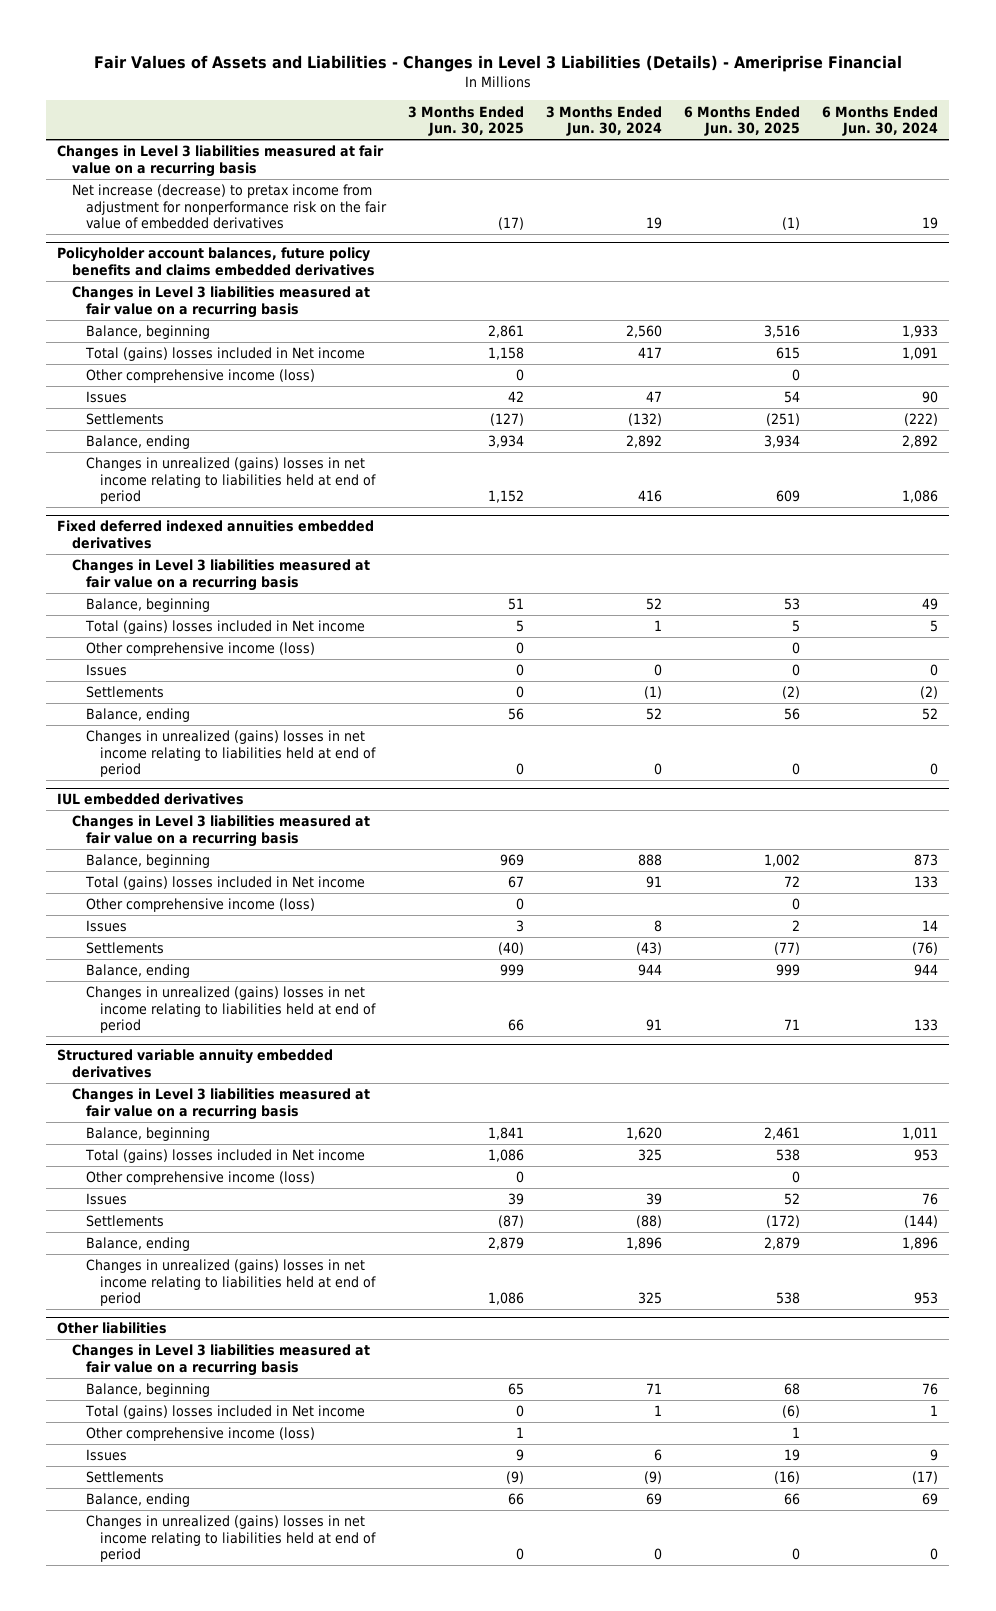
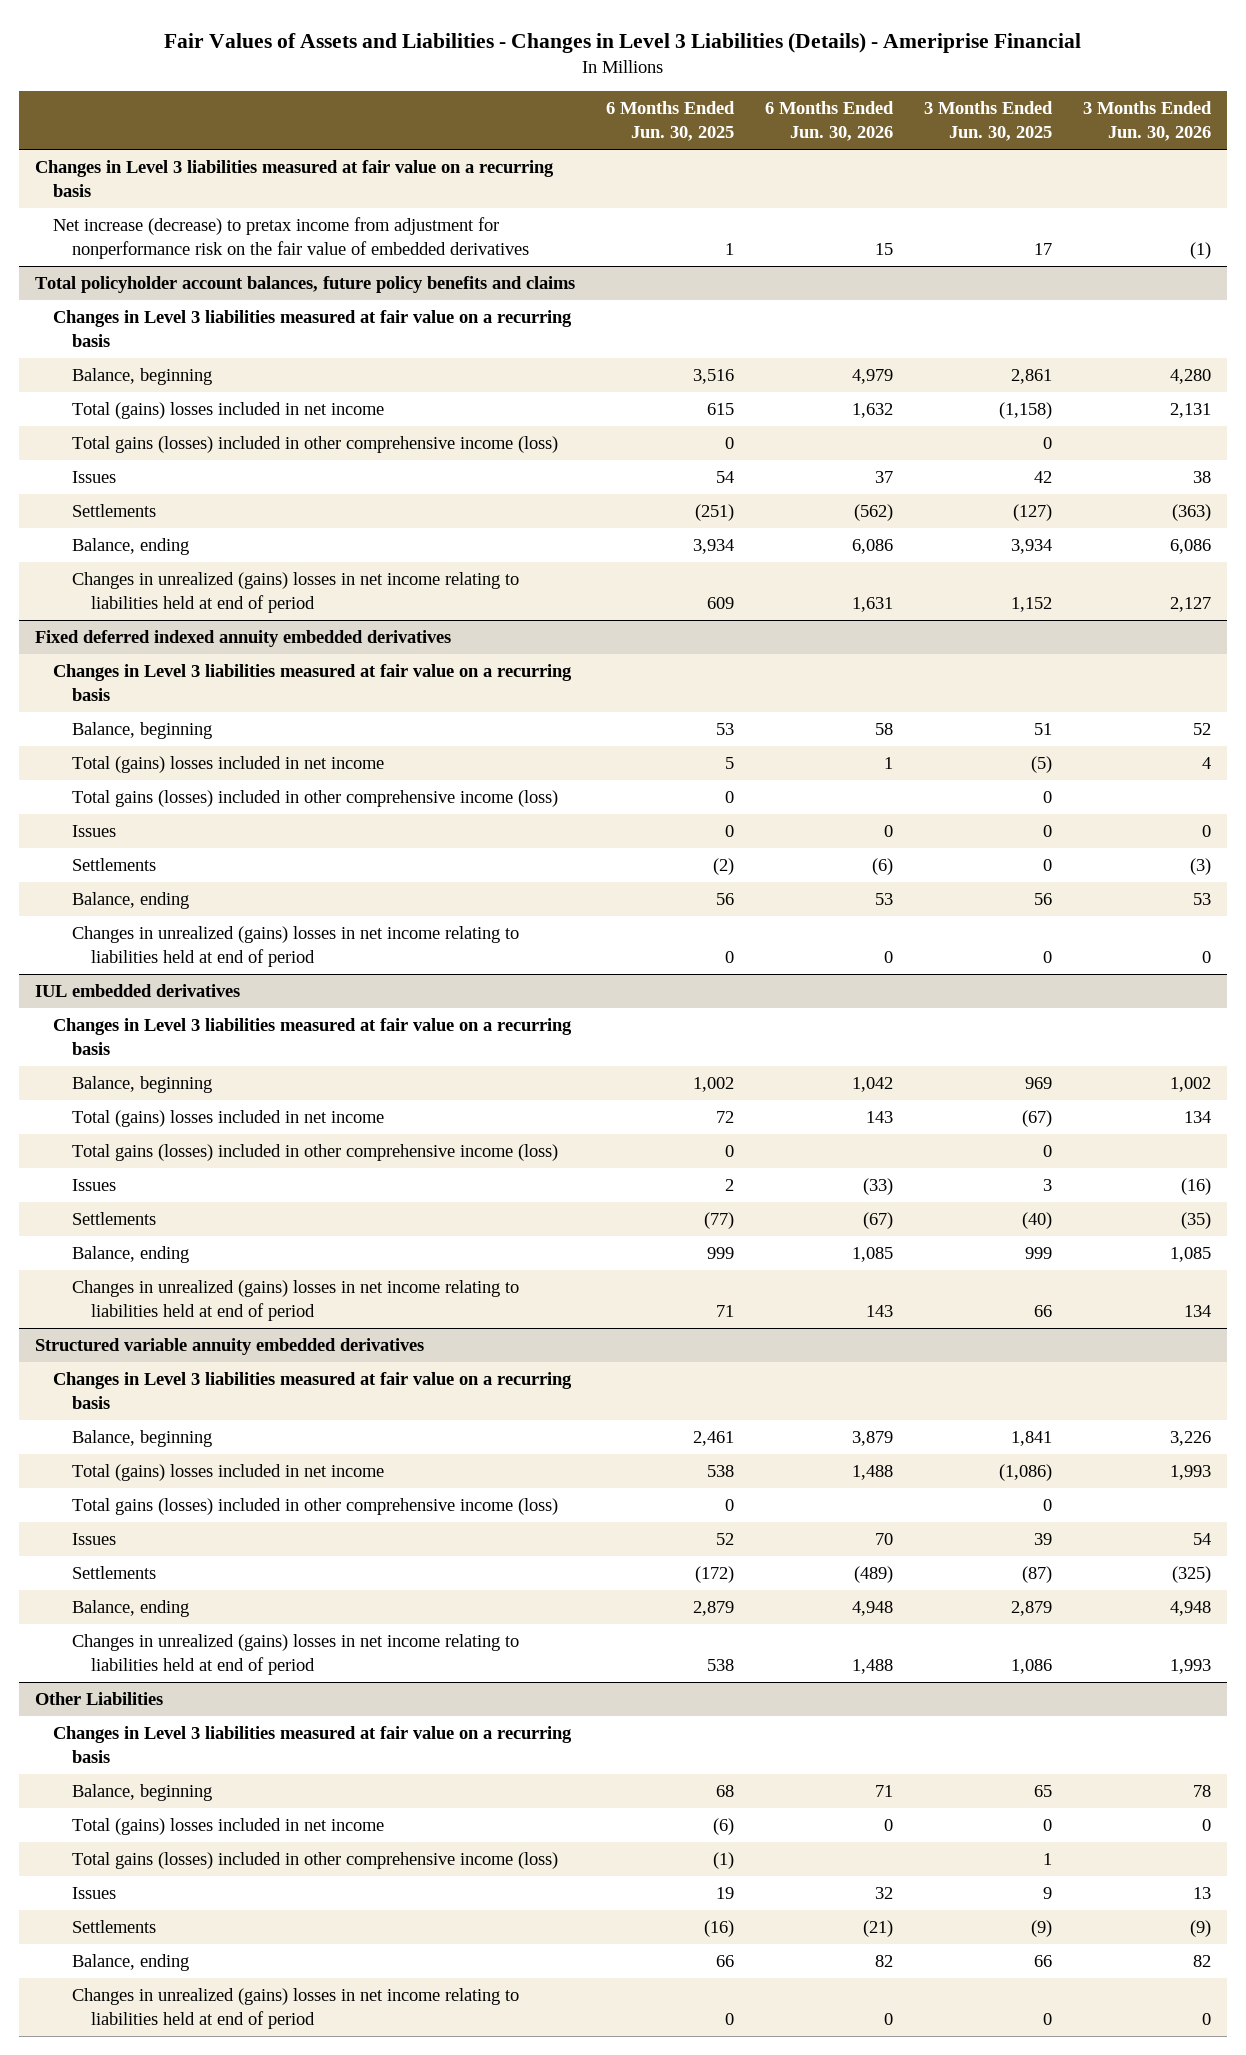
- | 3 Months Ended Jun. 30, 2025 | 3 Months Ended Jun. 30, 2024 | 6 Months Ended Jun. 30, 2025 | 6 Months Ended Jun. 30, 2024
+ | 6 Months Ended Jun. 30, 2025 | 6 Months Ended Jun. 30, 2026 | 3 Months Ended Jun. 30, 2025 | 3 Months Ended Jun. 30, 2026
- Net increase (decrease) to pretax income from adjustment for nonperformance risk on the fair value of embedded derivatives | (17) | 19 | (1) | 19
- Policyholder account balances, future policy benefits and claims embedded derivatives
+ Net increase (decrease) to pretax income from adjustment for nonperformance risk on the fair value of embedded derivatives | 1 | 15 | 17 | (1)
+ Total policyholder account balances, future policy benefits and claims
- Total (gains) losses included in Net income | 1,158 | 417 | 615 | 1,091
- Other comprehensive income (loss) | 0 | | 0 |
+ Total (gains) losses included in net income | 615 | 1,632 | (1,158) | 2,131
+ Total gains (losses) included in other comprehensive income (loss) | 0 | | 0 |
- Fixed deferred indexed annuities embedded derivatives
+ Fixed deferred indexed annuity embedded derivatives
- Total (gains) losses included in Net income | 5 | 1 | 5 | 5
- Other comprehensive income (loss) | 0 | | 0 |
+ Total (gains) losses included in net income | 5 | 1 | (5) | 4
+ Total gains (losses) included in other comprehensive income (loss) | 0 | | 0 |
@ IUL embedded derivatives
- Total (gains) losses included in Net income | 67 | 91 | 72 | 133
- Other comprehensive income (loss) | 0 | | 0 |
+ Total (gains) losses included in net income | 72 | 143 | (67) | 134
+ Total gains (losses) included in other comprehensive income (loss) | 0 | | 0 |
@ Structured variable annuity embedded derivatives
- Total (gains) losses included in Net income | 1,086 | 325 | 538 | 953
- Other comprehensive income (loss) | 0 | | 0 |
+ Total (gains) losses included in net income | 538 | 1,488 | (1,086) | 1,993
+ Total gains (losses) included in other comprehensive income (loss) | 0 | | 0 |
- Other liabilities
+ Other Liabilities
- Total (gains) losses included in Net income | 0 | 1 | (6) | 1
- Other comprehensive income (loss) | 1 | | 1 |
+ Total (gains) losses included in net income | (6) | 0 | 0 | 0
+ Total gains (losses) included in other comprehensive income (loss) | (1) | | 1 |

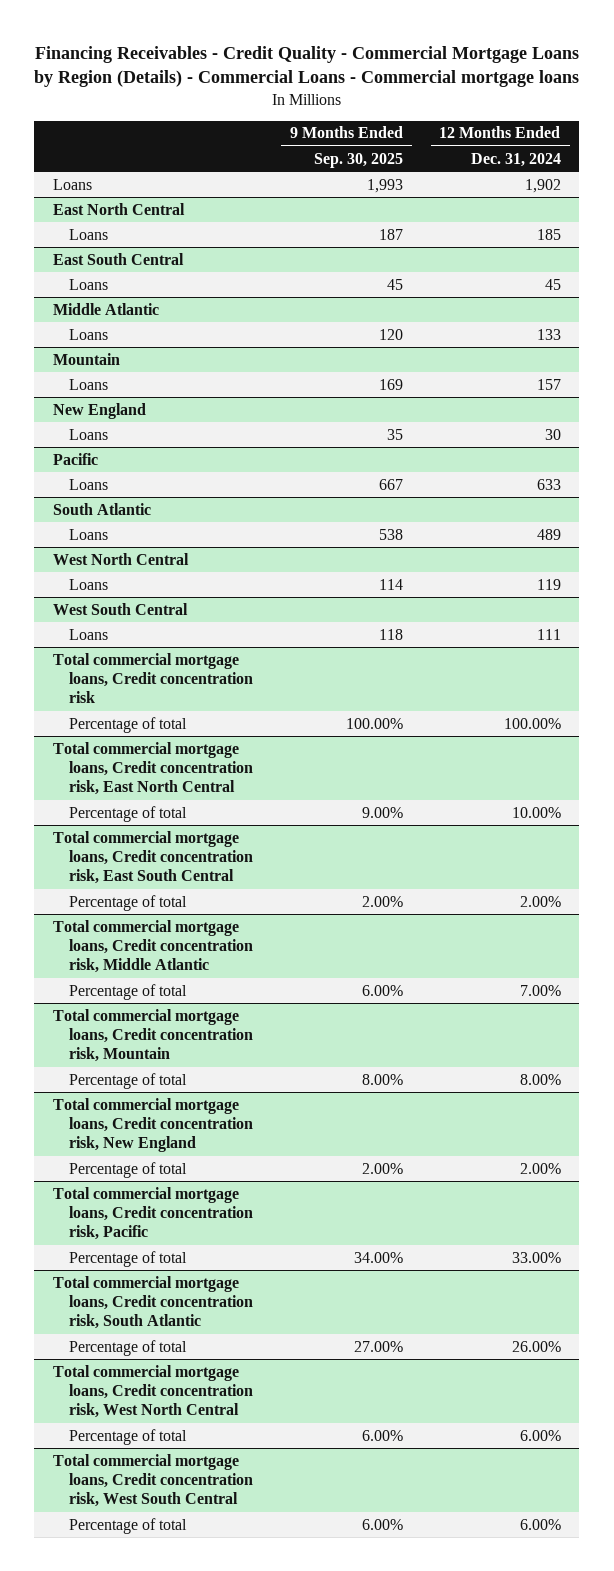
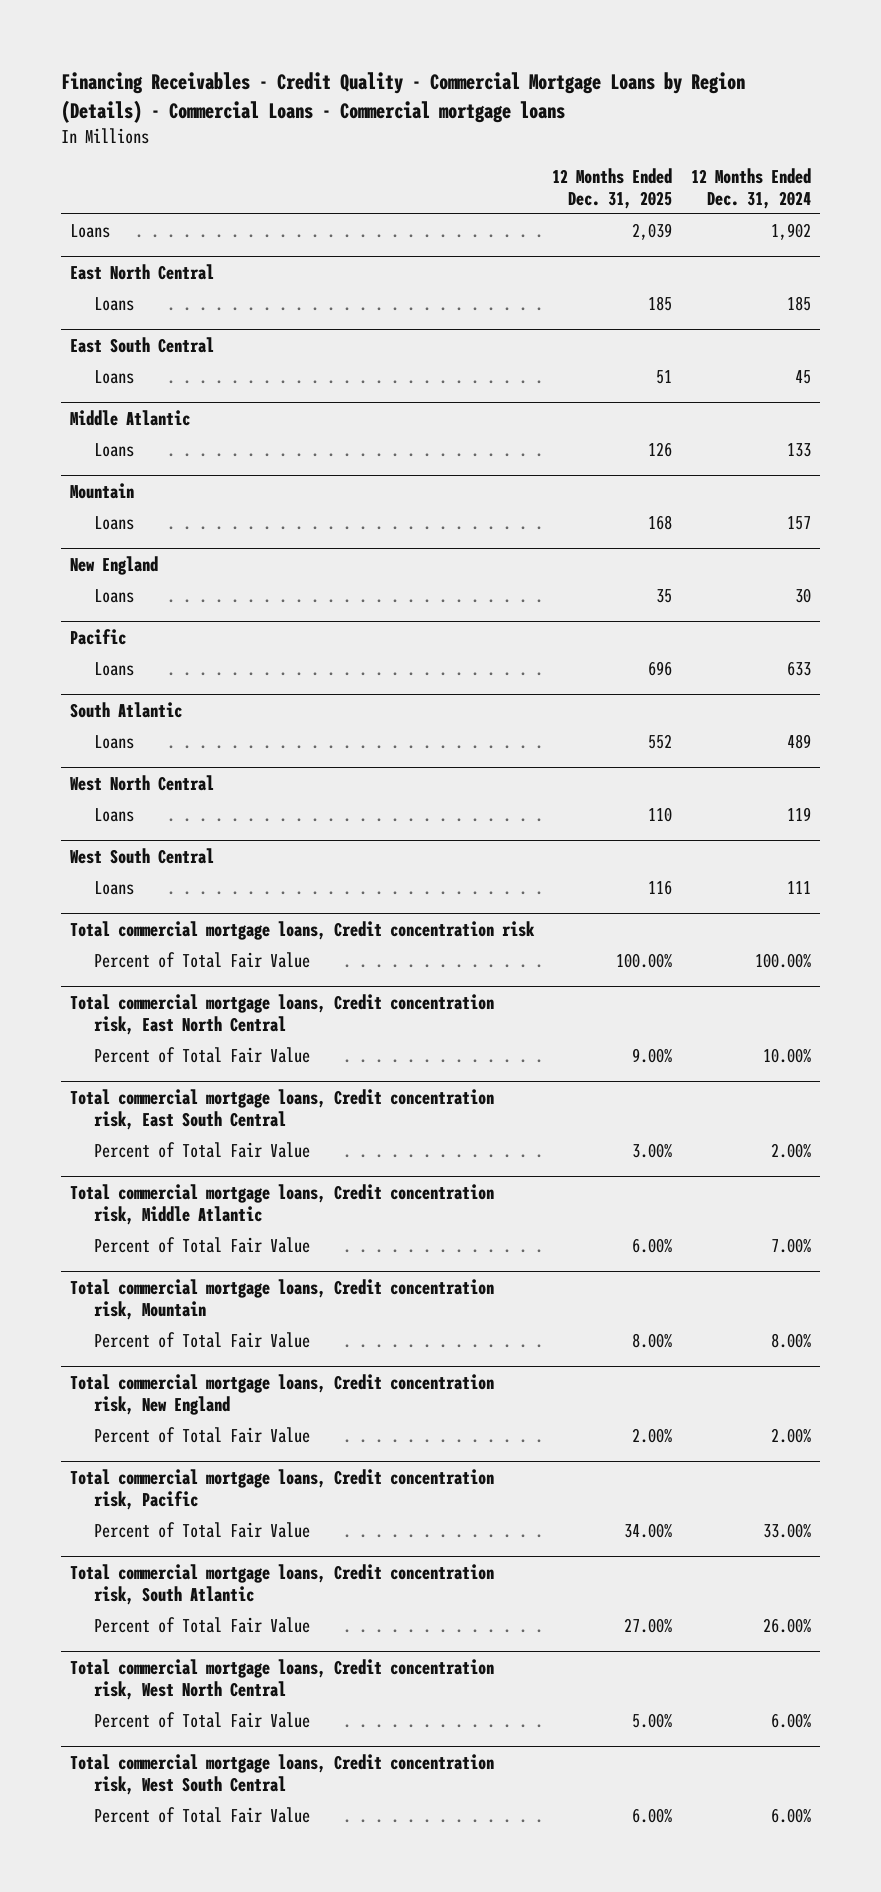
- | 9 Months Ended Sep. 30, 2025 | 12 Months Ended Dec. 31, 2024
+ | 12 Months Ended Dec. 31, 2025 | 12 Months Ended Dec. 31, 2024
@ Total commercial mortgage loans, Credit concentration risk
- Percentage of total | 100.00% | 100.00%
+ Percent of Total Fair Value | 100.00% | 100.00%
@ Total commercial mortgage loans, Credit concentration risk, East North Central
- Percentage of total | 9.00% | 10.00%
+ Percent of Total Fair Value | 9.00% | 10.00%
@ Total commercial mortgage loans, Credit concentration risk, East South Central
- Percentage of total | 2.00% | 2.00%
+ Percent of Total Fair Value | 3.00% | 2.00%
@ Total commercial mortgage loans, Credit concentration risk, Middle Atlantic
- Percentage of total | 6.00% | 7.00%
+ Percent of Total Fair Value | 6.00% | 7.00%
@ Total commercial mortgage loans, Credit concentration risk, Mountain
- Percentage of total | 8.00% | 8.00%
+ Percent of Total Fair Value | 8.00% | 8.00%
@ Total commercial mortgage loans, Credit concentration risk, New England
- Percentage of total | 2.00% | 2.00%
+ Percent of Total Fair Value | 2.00% | 2.00%
@ Total commercial mortgage loans, Credit concentration risk, Pacific
- Percentage of total | 34.00% | 33.00%
+ Percent of Total Fair Value | 34.00% | 33.00%
@ Total commercial mortgage loans, Credit concentration risk, South Atlantic
- Percentage of total | 27.00% | 26.00%
+ Percent of Total Fair Value | 27.00% | 26.00%
@ Total commercial mortgage loans, Credit concentration risk, West North Central
- Percentage of total | 6.00% | 6.00%
+ Percent of Total Fair Value | 5.00% | 6.00%
@ Total commercial mortgage loans, Credit concentration risk, West South Central
- Percentage of total | 6.00% | 6.00%
+ Percent of Total Fair Value | 6.00% | 6.00%

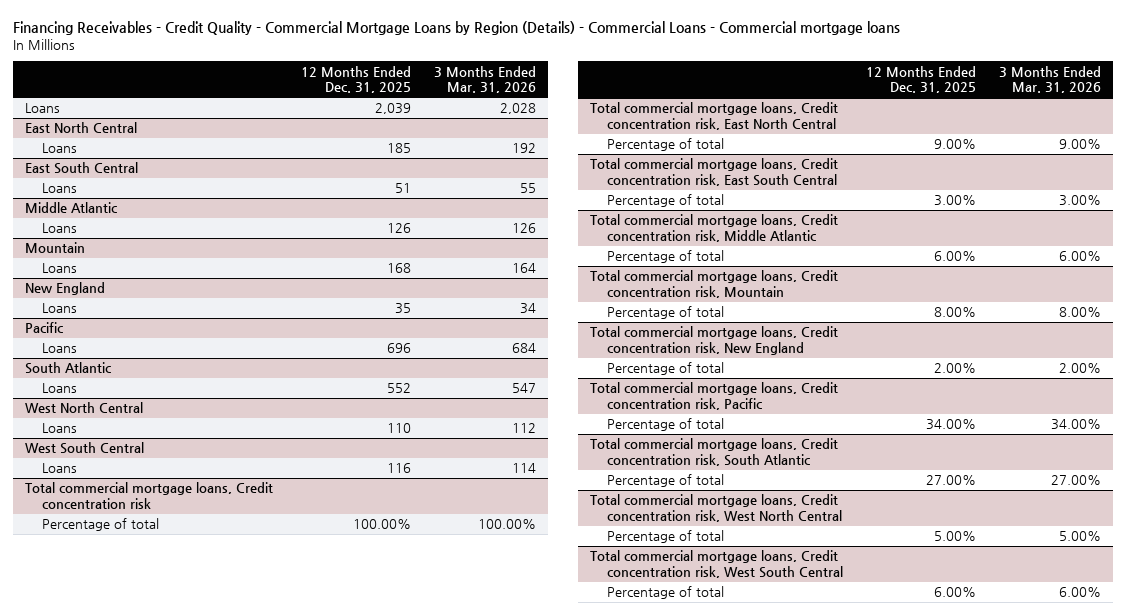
- | 12 Months Ended Dec. 31, 2025 | 12 Months Ended Dec. 31, 2024
+ | 12 Months Ended Dec. 31, 2025 | 3 Months Ended Mar. 31, 2026
@ Total commercial mortgage loans, Credit concentration risk
- Percent of Total Fair Value | 100.00% | 100.00%
+ Percentage of total | 100.00% | 100.00%
@ Total commercial mortgage loans, Credit concentration risk, East North Central
- Percent of Total Fair Value | 9.00% | 10.00%
+ Percentage of total | 9.00% | 9.00%
@ Total commercial mortgage loans, Credit concentration risk, East South Central
- Percent of Total Fair Value | 3.00% | 2.00%
+ Percentage of total | 3.00% | 3.00%
@ Total commercial mortgage loans, Credit concentration risk, Middle Atlantic
- Percent of Total Fair Value | 6.00% | 7.00%
+ Percentage of total | 6.00% | 6.00%
@ Total commercial mortgage loans, Credit concentration risk, Mountain
- Percent of Total Fair Value | 8.00% | 8.00%
+ Percentage of total | 8.00% | 8.00%
@ Total commercial mortgage loans, Credit concentration risk, New England
- Percent of Total Fair Value | 2.00% | 2.00%
+ Percentage of total | 2.00% | 2.00%
@ Total commercial mortgage loans, Credit concentration risk, Pacific
- Percent of Total Fair Value | 34.00% | 33.00%
+ Percentage of total | 34.00% | 34.00%
@ Total commercial mortgage loans, Credit concentration risk, South Atlantic
- Percent of Total Fair Value | 27.00% | 26.00%
+ Percentage of total | 27.00% | 27.00%
@ Total commercial mortgage loans, Credit concentration risk, West North Central
- Percent of Total Fair Value | 5.00% | 6.00%
+ Percentage of total | 5.00% | 5.00%
@ Total commercial mortgage loans, Credit concentration risk, West South Central
- Percent of Total Fair Value | 6.00% | 6.00%
+ Percentage of total | 6.00% | 6.00%

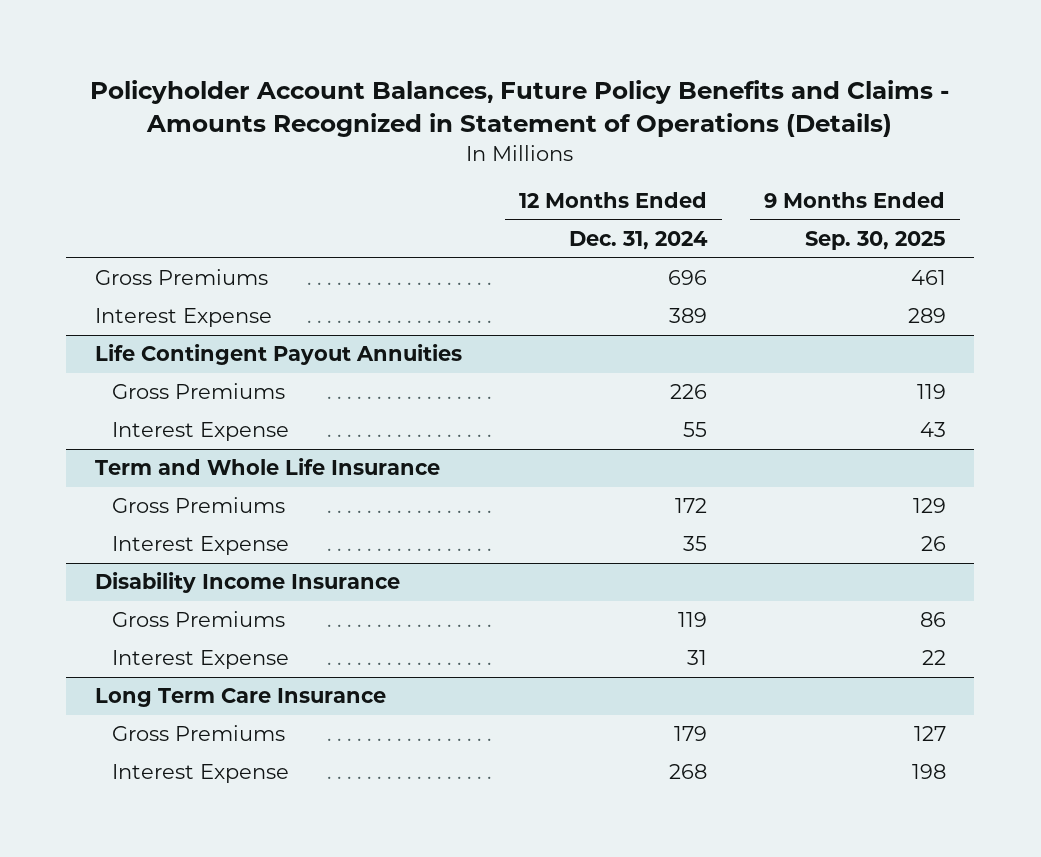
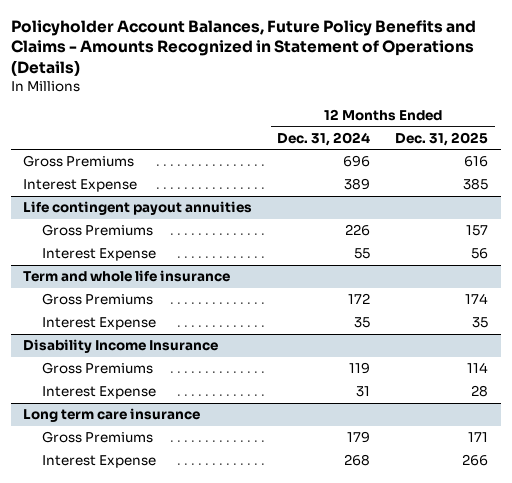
- | 12 Months Ended Dec. 31, 2024 | 9 Months Ended Sep. 30, 2025
+ | 12 Months Ended Dec. 31, 2024 | 12 Months Ended Dec. 31, 2025
- Life Contingent Payout Annuities
+ Life contingent payout annuities
- Term and Whole Life Insurance
+ Term and whole life insurance
- Long Term Care Insurance
+ Long term care insurance

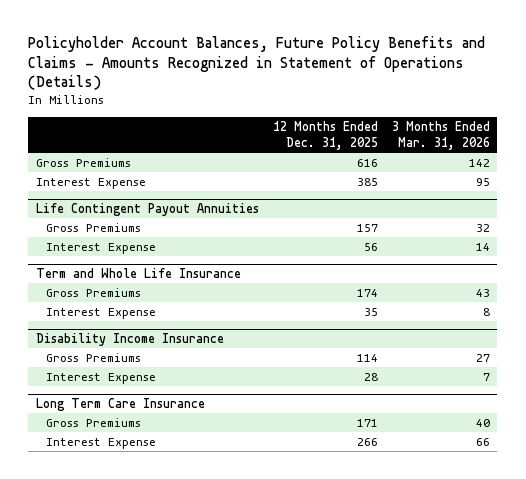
- | 12 Months Ended Dec. 31, 2024 | 12 Months Ended Dec. 31, 2025
+ | 12 Months Ended Dec. 31, 2025 | 3 Months Ended Mar. 31, 2026
- Life contingent payout annuities
+ Life Contingent Payout Annuities
- Term and whole life insurance
+ Term and Whole Life Insurance
- Long term care insurance
+ Long Term Care Insurance

